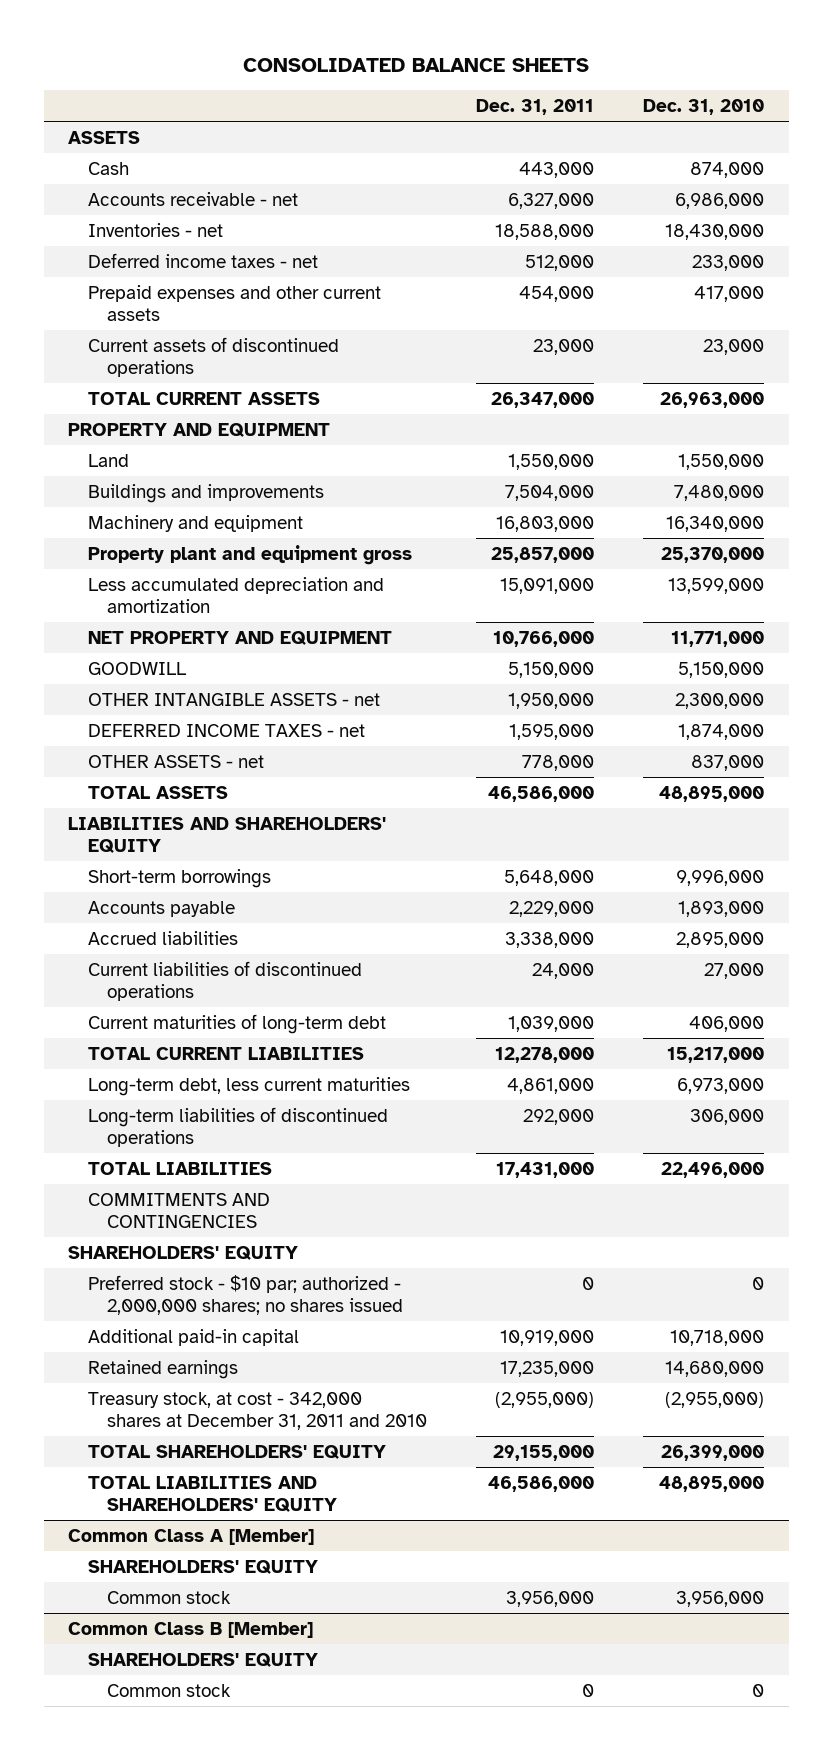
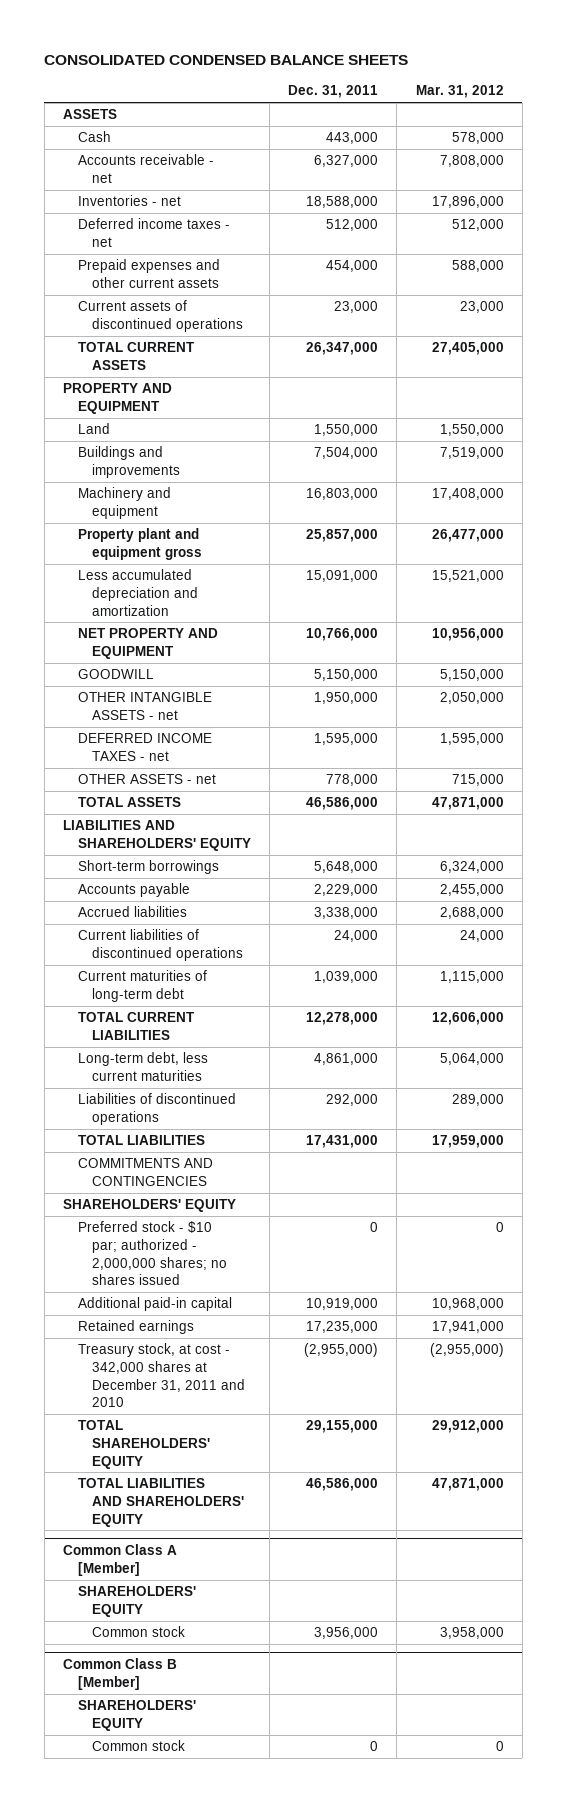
- CONSOLIDATED BALANCE SHEETS
+ CONSOLIDATED CONDENSED BALANCE SHEETS
- | Dec. 31, 2011 | Dec. 31, 2010
+ | Dec. 31, 2011 | Mar. 31, 2012
- Long-term liabilities of discontinued operations | 292,000 | 306,000
+ Liabilities of discontinued operations | 292,000 | 289,000

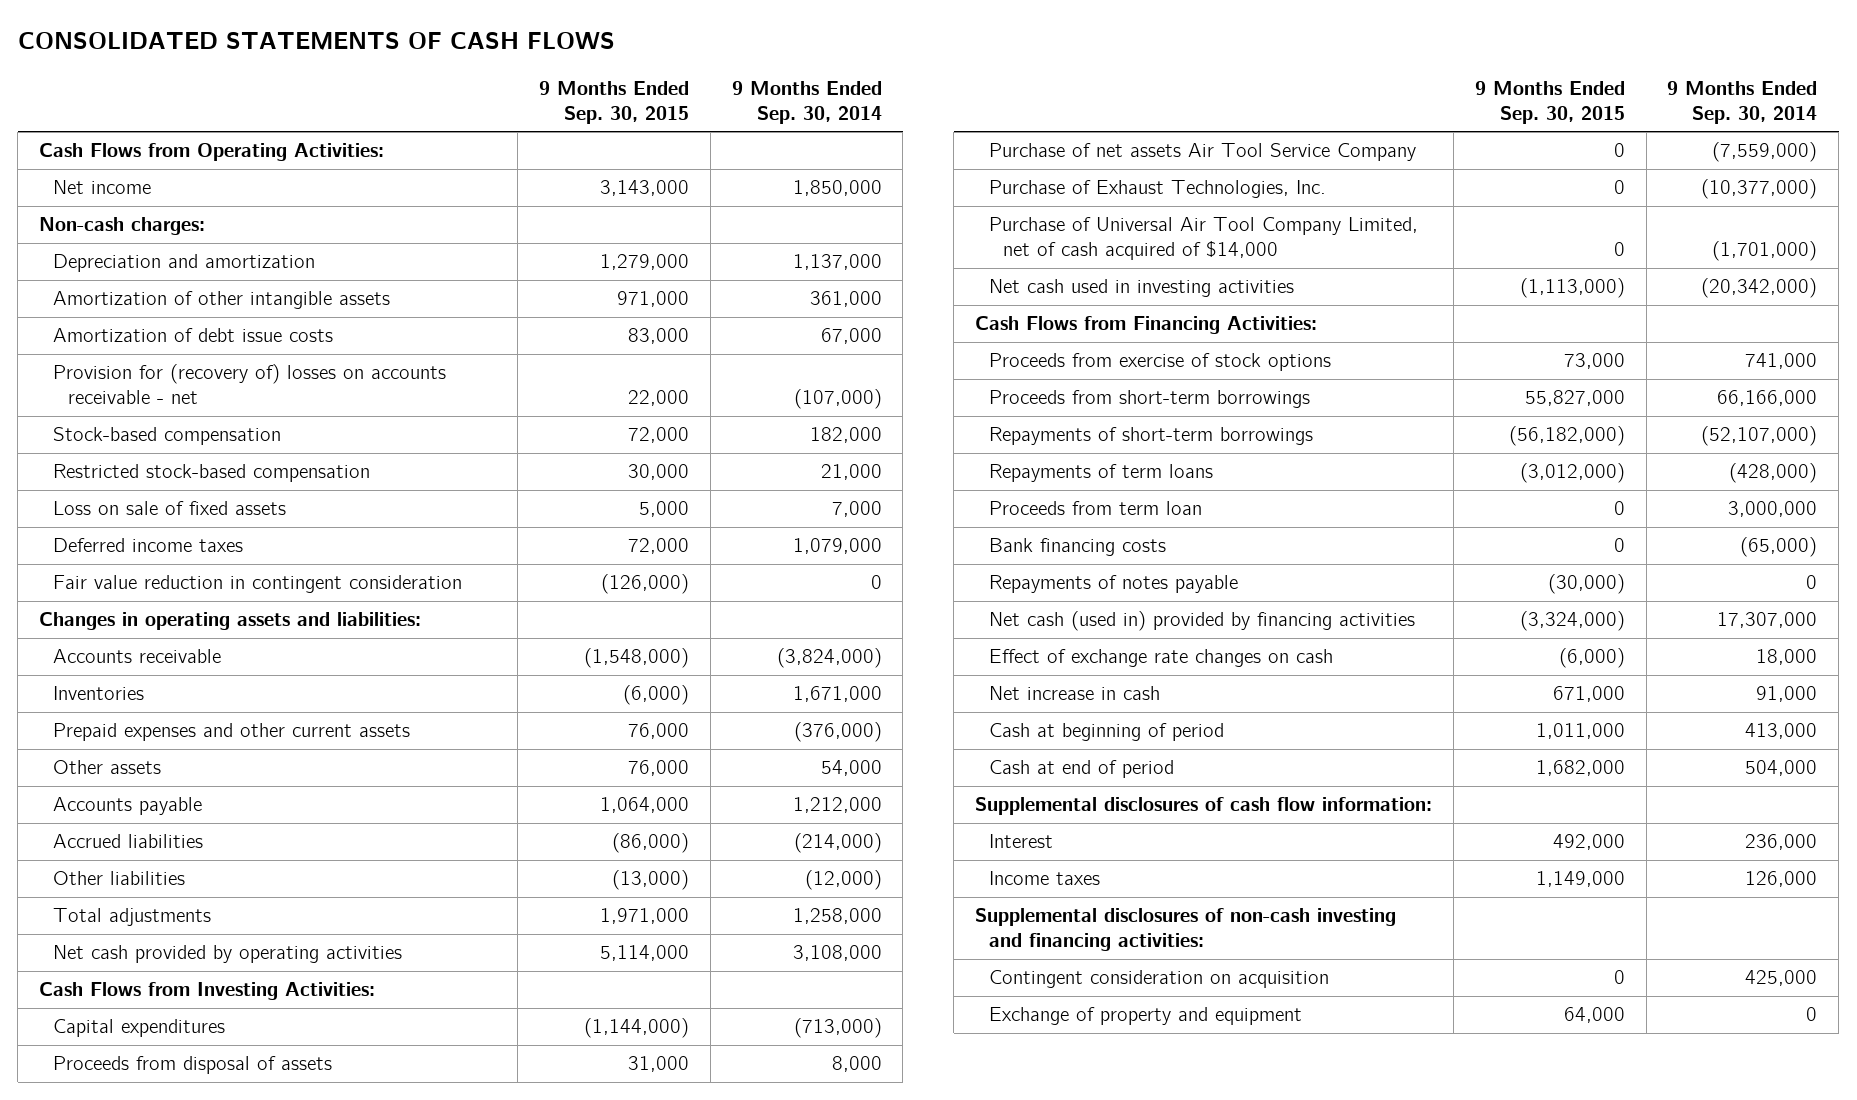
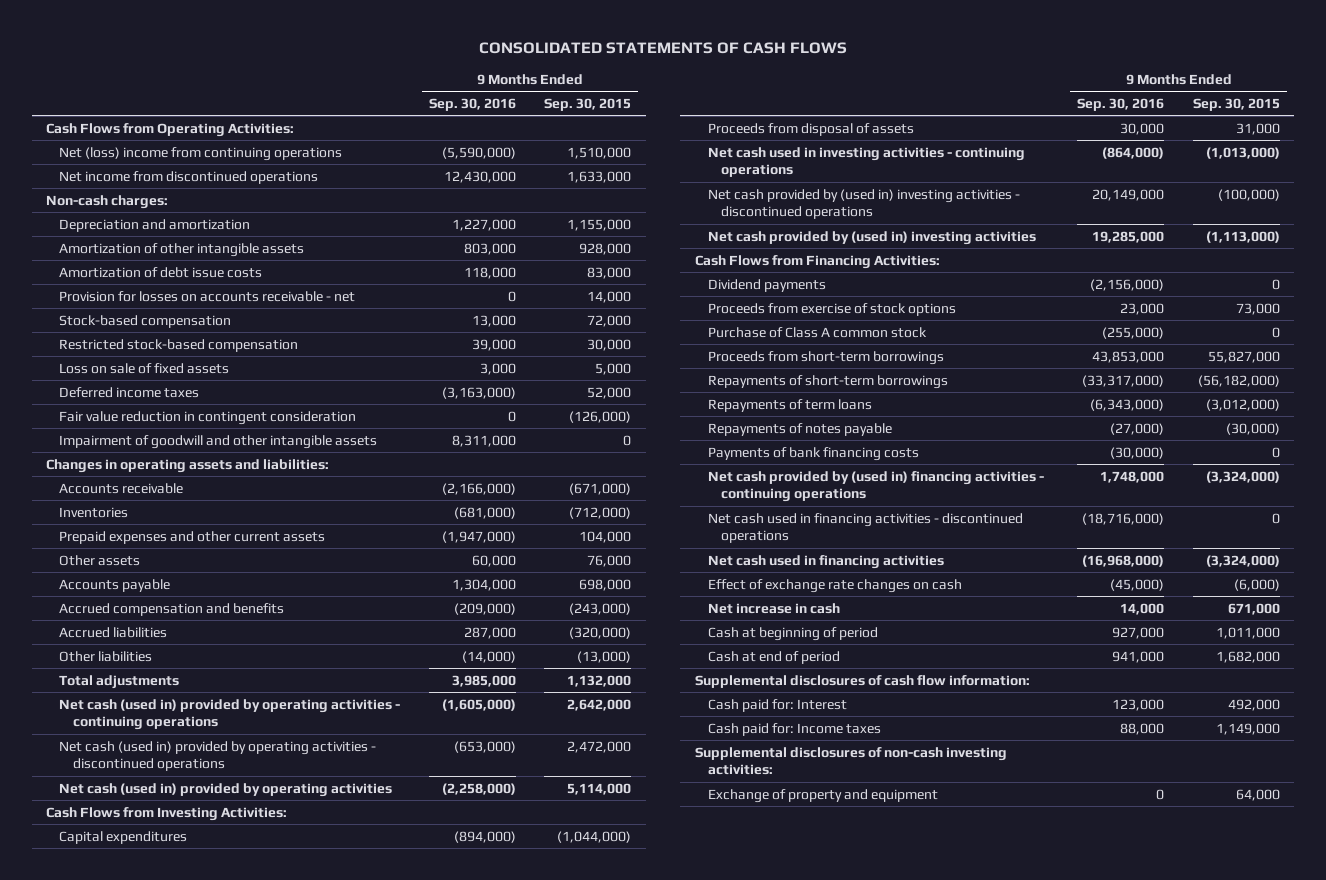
- | 9 Months Ended Sep. 30, 2015 | 9 Months Ended Sep. 30, 2014
+ | 9 Months Ended Sep. 30, 2016 | 9 Months Ended Sep. 30, 2015
- Net income | 3,143,000 | 1,850,000
+ Net (loss) income from continuing operations | (5,590,000) | 1,510,000
+ Net income from discontinued operations | 12,430,000 | 1,633,000
- Depreciation and amortization | 1,279,000 | 1,137,000
- Amortization of other intangible assets | 971,000 | 361,000
+ Depreciation and amortization | 1,227,000 | 1,155,000
+ Amortization of other intangible assets | 803,000 | 928,000
- Provision for (recovery of) losses on accounts receivable - net | 22,000 | (107,000)
+ Provision for losses on accounts receivable - net | 0 | 14,000
- Deferred income taxes | 72,000 | 1,079,000
+ Deferred income taxes | (3,163,000) | 52,000
+ Impairment of goodwill and other intangible assets | 8,311,000 | 0
- Accounts receivable | (1,548,000) | (3,824,000)
- Inventories | (6,000) | 1,671,000
- Prepaid expenses and other current assets | 76,000 | (376,000)
+ Accounts receivable | (2,166,000) | (671,000)
+ Inventories | (681,000) | (712,000)
+ Prepaid expenses and other current assets | (1,947,000) | 104,000
- Accounts payable | 1,064,000 | 1,212,000
- Accrued liabilities | (86,000) | (214,000)
+ Accounts payable | 1,304,000 | 698,000
+ Accrued compensation and benefits | (209,000) | (243,000)
+ Accrued liabilities | 287,000 | (320,000)
- Total adjustments | 1,971,000 | 1,258,000
- Net cash provided by operating activities | 5,114,000 | 3,108,000
+ Total adjustments | 3,985,000 | 1,132,000
+ Net cash (used in) provided by operating activities - continuing operations | (1,605,000) | 2,642,000
+ Net cash (used in) provided by operating activities - discontinued operations | (653,000) | 2,472,000
+ Net cash (used in) provided by operating activities | (2,258,000) | 5,114,000
- Capital expenditures | (1,144,000) | (713,000)
+ Capital expenditures | (894,000) | (1,044,000)
- Purchase of net assets Air Tool Service Company | 0 | (7,559,000)
- Purchase of Exhaust Technologies, Inc. | 0 | (10,377,000)
- Purchase of Universal Air Tool Company Limited, net of cash acquired of $14,000 | 0 | (1,701,000)
- Net cash used in investing activities | (1,113,000) | (20,342,000)
+ Net cash used in investing activities - continuing operations | (864,000) | (1,013,000)
+ Net cash provided by (used in) investing activities - discontinued operations | 20,149,000 | (100,000)
+ Net cash provided by (used in) investing activities | 19,285,000 | (1,113,000)
+ Dividend payments | (2,156,000) | 0
+ Purchase of Class A common stock | (255,000) | 0
- Proceeds from term loan | 0 | 3,000,000
- Bank financing costs | 0 | (65,000)
- Net cash (used in) provided by financing activities | (3,324,000) | 17,307,000
+ Payments of bank financing costs | (30,000) | 0
+ Net cash provided by (used in) financing activities - continuing operations | 1,748,000 | (3,324,000)
+ Net cash used in financing activities - discontinued operations | (18,716,000) | 0
+ Net cash used in financing activities | (16,968,000) | (3,324,000)
- Interest | 492,000 | 236,000
- Income taxes | 1,149,000 | 126,000
- Supplemental disclosures of non-cash investing and financing activities:
- Contingent consideration on acquisition | 0 | 425,000
+ Cash paid for: Interest | 123,000 | 492,000
+ Cash paid for: Income taxes | 88,000 | 1,149,000
+ Supplemental disclosures of non-cash investing activities:

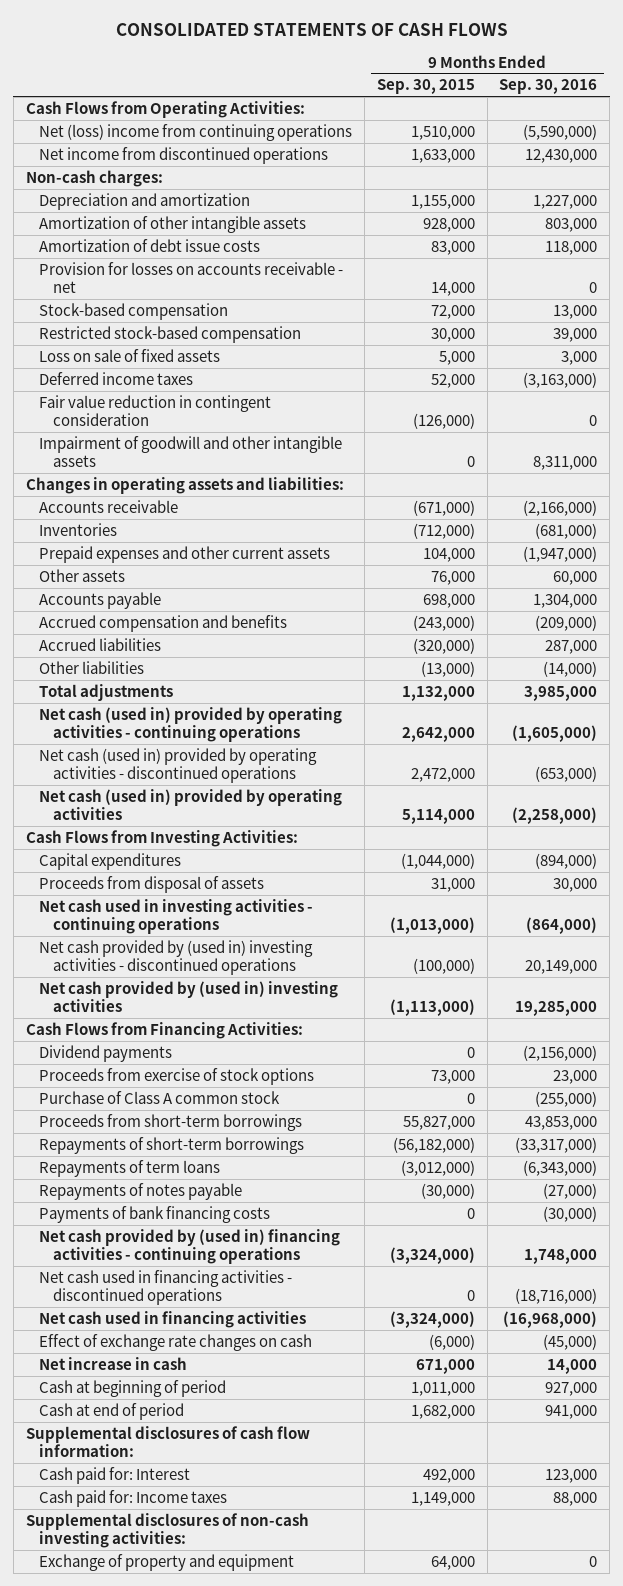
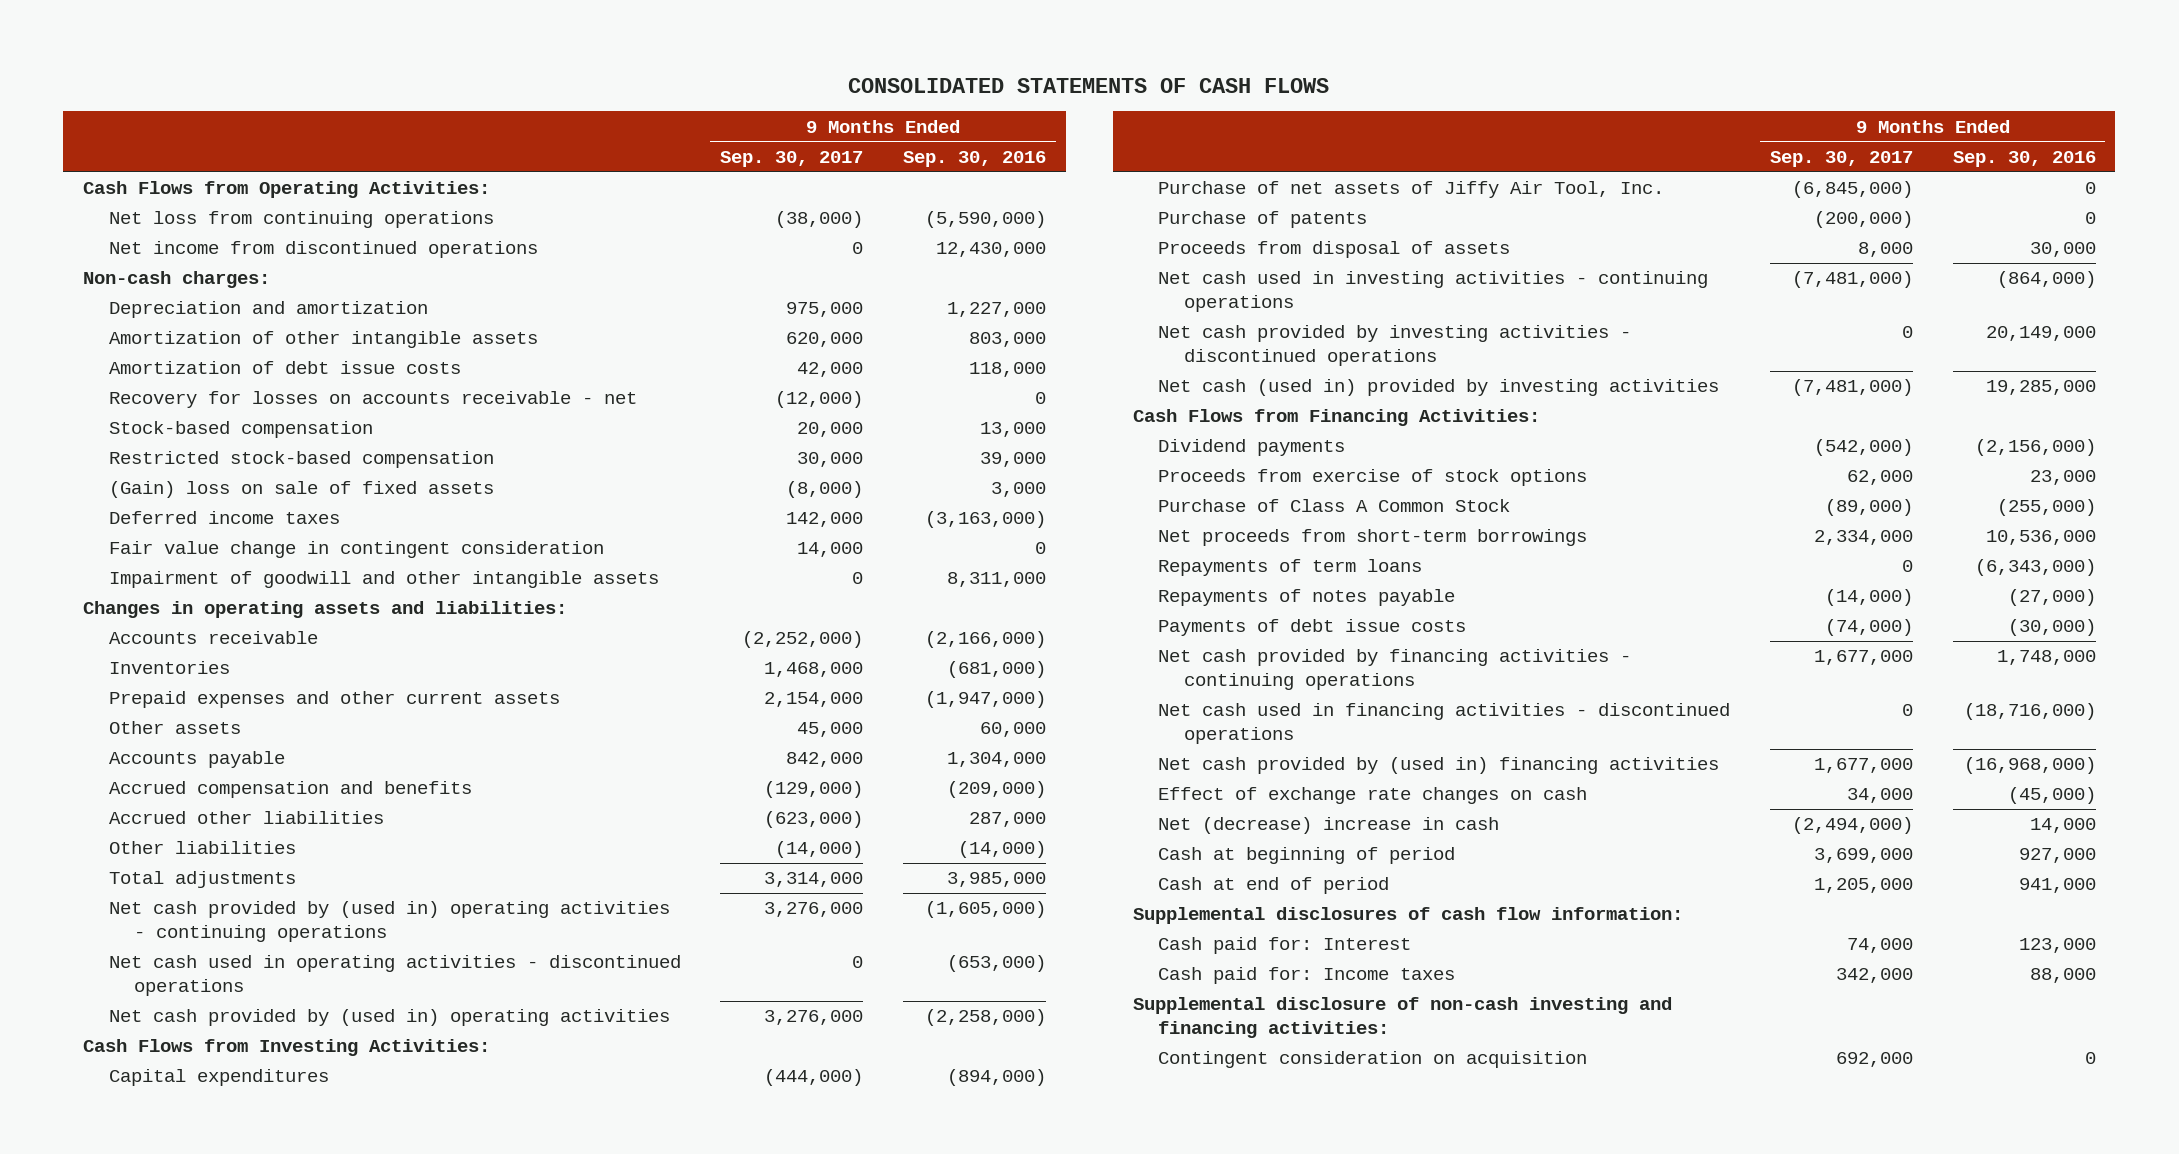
- | 9 Months Ended Sep. 30, 2015 | 9 Months Ended Sep. 30, 2016
+ | 9 Months Ended Sep. 30, 2017 | 9 Months Ended Sep. 30, 2016
- Net (loss) income from continuing operations | 1,510,000 | (5,590,000)
+ Net loss from continuing operations | (38,000) | (5,590,000)
- Provision for losses on accounts receivable - net | 14,000 | 0
+ Recovery for losses on accounts receivable - net | (12,000) | 0
- Loss on sale of fixed assets | 5,000 | 3,000
+ (Gain) loss on sale of fixed assets | (8,000) | 3,000
- Fair value reduction in contingent consideration | (126,000) | 0
+ Fair value change in contingent consideration | 14,000 | 0
- Accrued liabilities | (320,000) | 287,000
+ Accrued other liabilities | (623,000) | 287,000
- Net cash (used in) provided by operating activities - continuing operations | 2,642,000 | (1,605,000)
- Net cash (used in) provided by operating activities - discontinued operations | 2,472,000 | (653,000)
- Net cash (used in) provided by operating activities | 5,114,000 | (2,258,000)
+ Net cash provided by (used in) operating activities - continuing operations | 3,276,000 | (1,605,000)
+ Net cash used in operating activities - discontinued operations | 0 | (653,000)
+ Net cash provided by (used in) operating activities | 3,276,000 | (2,258,000)
+ Purchase of net assets of Jiffy Air Tool, Inc. | (6,845,000) | 0
+ Purchase of patents | (200,000) | 0
- Net cash provided by (used in) investing activities - discontinued operations | (100,000) | 20,149,000
- Net cash provided by (used in) investing activities | (1,113,000) | 19,285,000
+ Net cash provided by investing activities - discontinued operations | 0 | 20,149,000
+ Net cash (used in) provided by investing activities | (7,481,000) | 19,285,000
- Purchase of Class A common stock | 0 | (255,000)
- Proceeds from short-term borrowings | 55,827,000 | 43,853,000
- Repayments of short-term borrowings | (56,182,000) | (33,317,000)
+ Purchase of Class A Common Stock | (89,000) | (255,000)
+ Net proceeds from short-term borrowings | 2,334,000 | 10,536,000
- Payments of bank financing costs | 0 | (30,000)
- Net cash provided by (used in) financing activities - continuing operations | (3,324,000) | 1,748,000
+ Payments of debt issue costs | (74,000) | (30,000)
+ Net cash provided by financing activities - continuing operations | 1,677,000 | 1,748,000
- Net cash used in financing activities | (3,324,000) | (16,968,000)
+ Net cash provided by (used in) financing activities | 1,677,000 | (16,968,000)
- Net increase in cash | 671,000 | 14,000
+ Net (decrease) increase in cash | (2,494,000) | 14,000
- Supplemental disclosures of non-cash investing activities:
- Exchange of property and equipment | 64,000 | 0
+ Supplemental disclosure of non-cash investing and financing activities:
+ Contingent consideration on acquisition | 692,000 | 0

